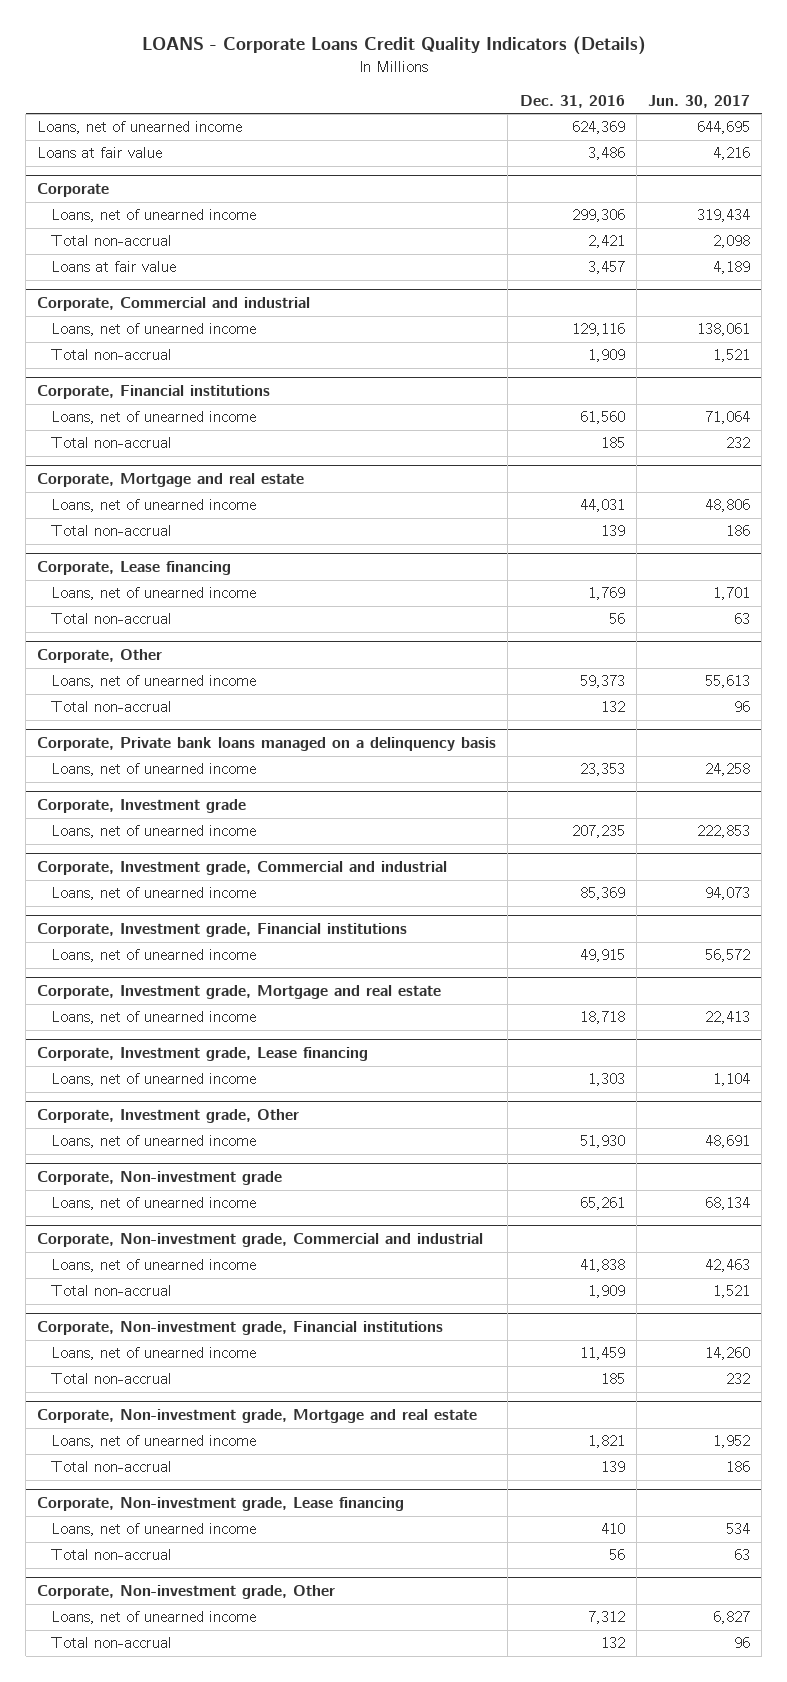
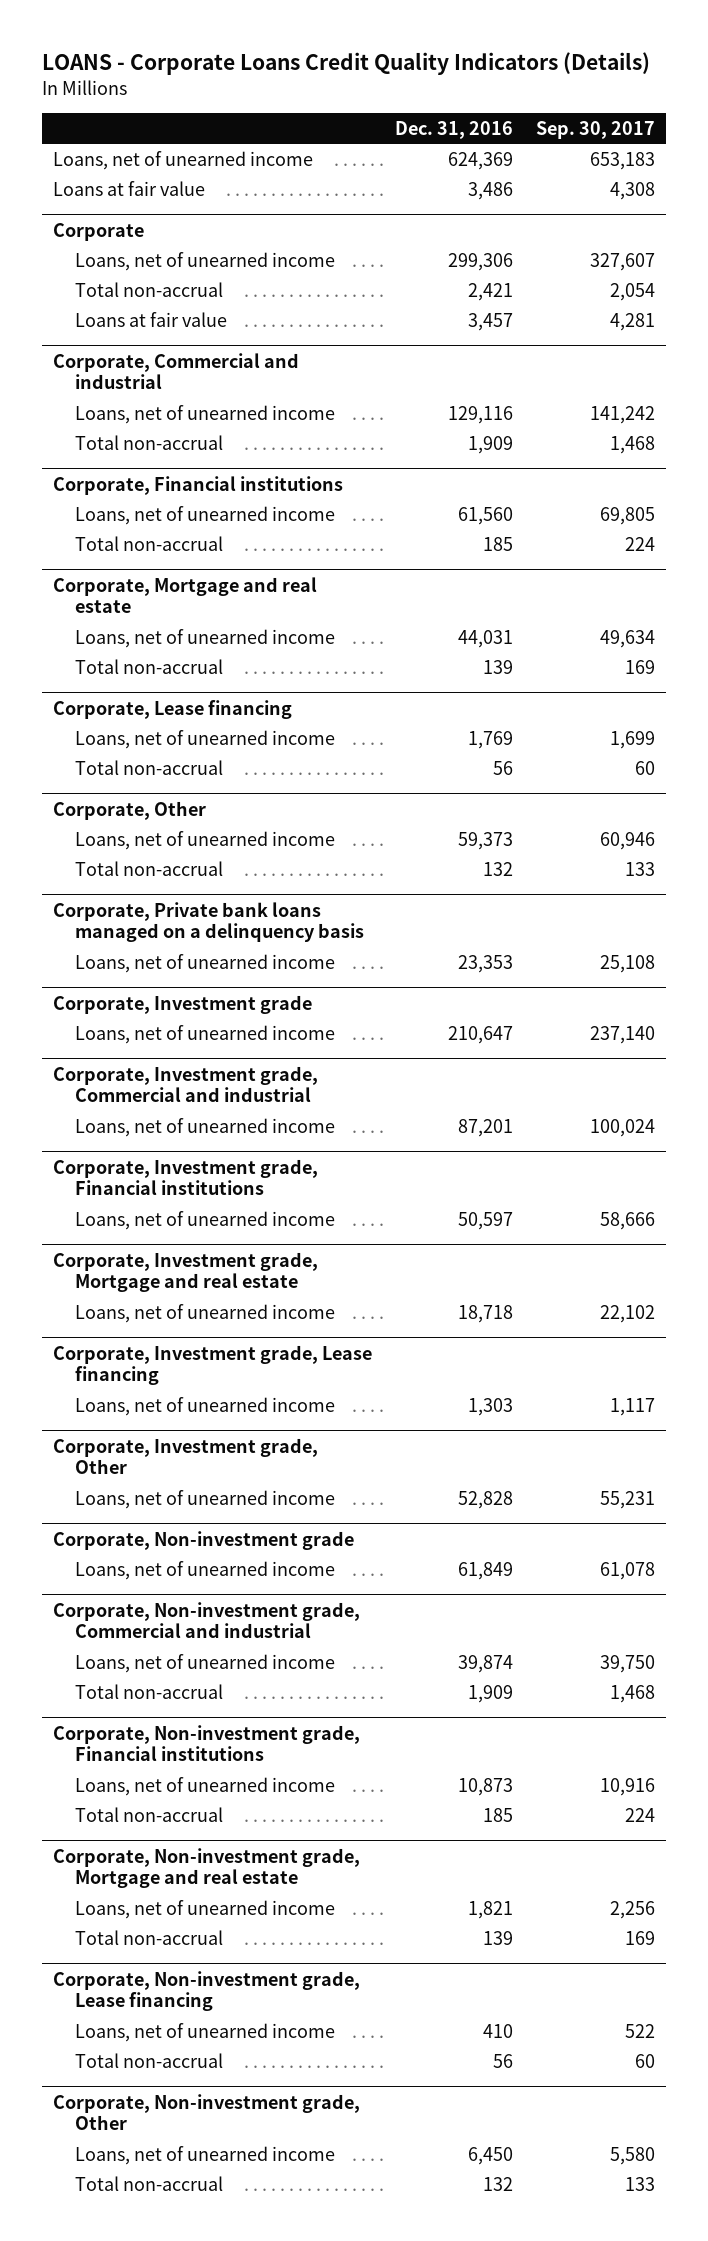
- | Dec. 31, 2016 | Jun. 30, 2017
+ | Dec. 31, 2016 | Sep. 30, 2017
@ Corporate, Investment grade
- Loans, net of unearned income | 207,235 | 222,853
+ Loans, net of unearned income | 210,647 | 237,140
@ Corporate, Investment grade, Commercial and industrial
- Loans, net of unearned income | 85,369 | 94,073
+ Loans, net of unearned income | 87,201 | 100,024
@ Corporate, Investment grade, Financial institutions
- Loans, net of unearned income | 49,915 | 56,572
+ Loans, net of unearned income | 50,597 | 58,666
@ Corporate, Investment grade, Other
- Loans, net of unearned income | 51,930 | 48,691
+ Loans, net of unearned income | 52,828 | 55,231
@ Corporate, Non-investment grade
- Loans, net of unearned income | 65,261 | 68,134
+ Loans, net of unearned income | 61,849 | 61,078
@ Corporate, Non-investment grade, Commercial and industrial
- Loans, net of unearned income | 41,838 | 42,463
+ Loans, net of unearned income | 39,874 | 39,750
@ Corporate, Non-investment grade, Financial institutions
- Loans, net of unearned income | 11,459 | 14,260
+ Loans, net of unearned income | 10,873 | 10,916
@ Corporate, Non-investment grade, Other
- Loans, net of unearned income | 7,312 | 6,827
+ Loans, net of unearned income | 6,450 | 5,580

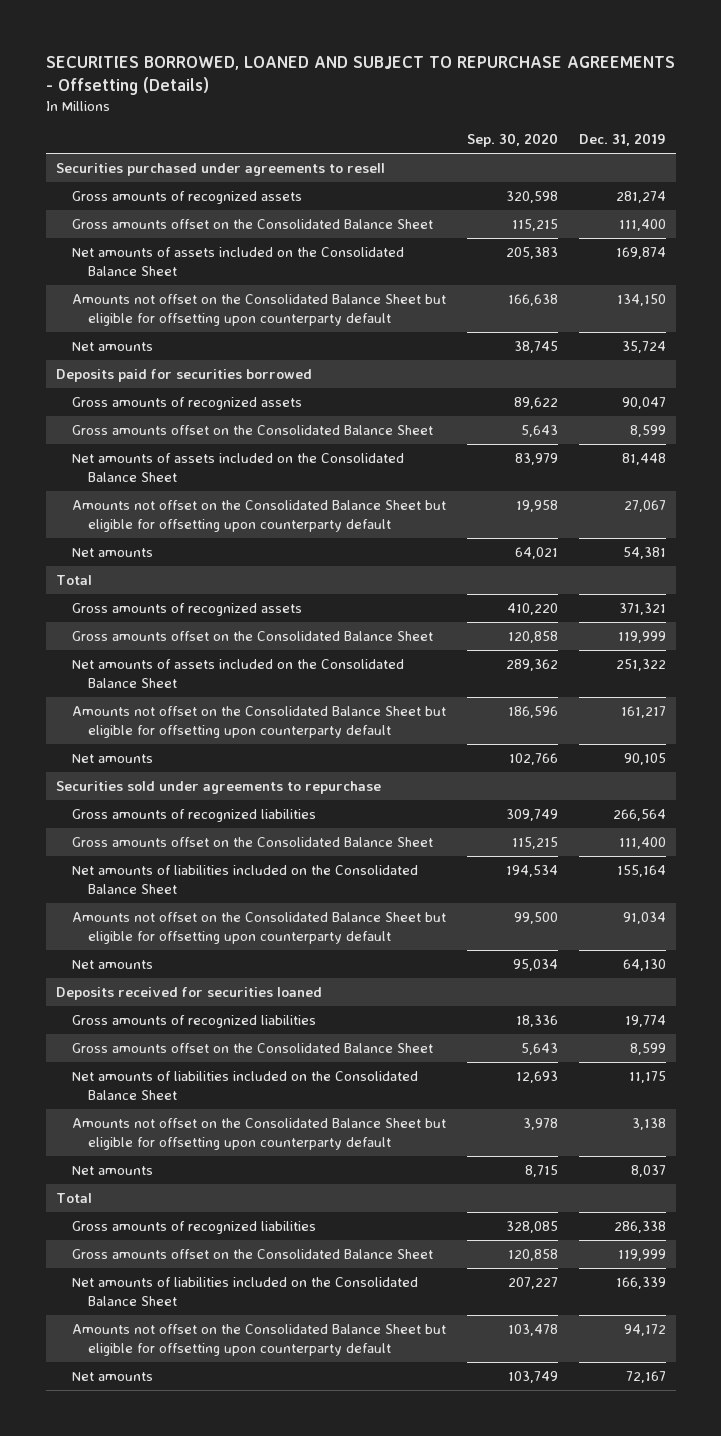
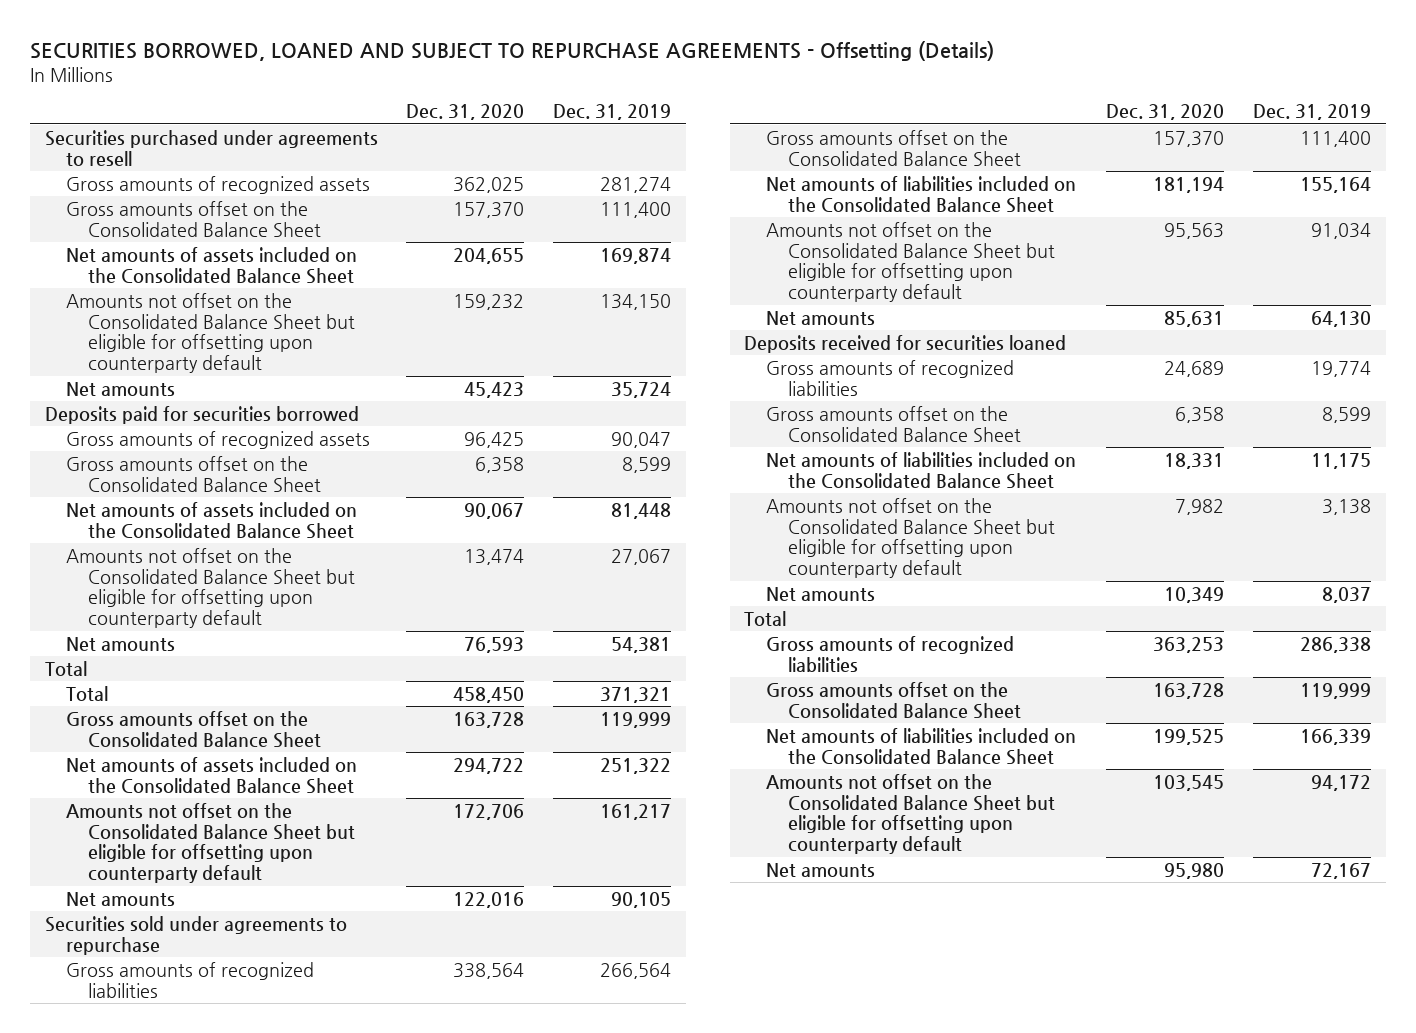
- | Sep. 30, 2020 | Dec. 31, 2019
+ | Dec. 31, 2020 | Dec. 31, 2019
- Gross amounts of recognized assets | 410,220 | 371,321
+ Total | 458,450 | 371,321

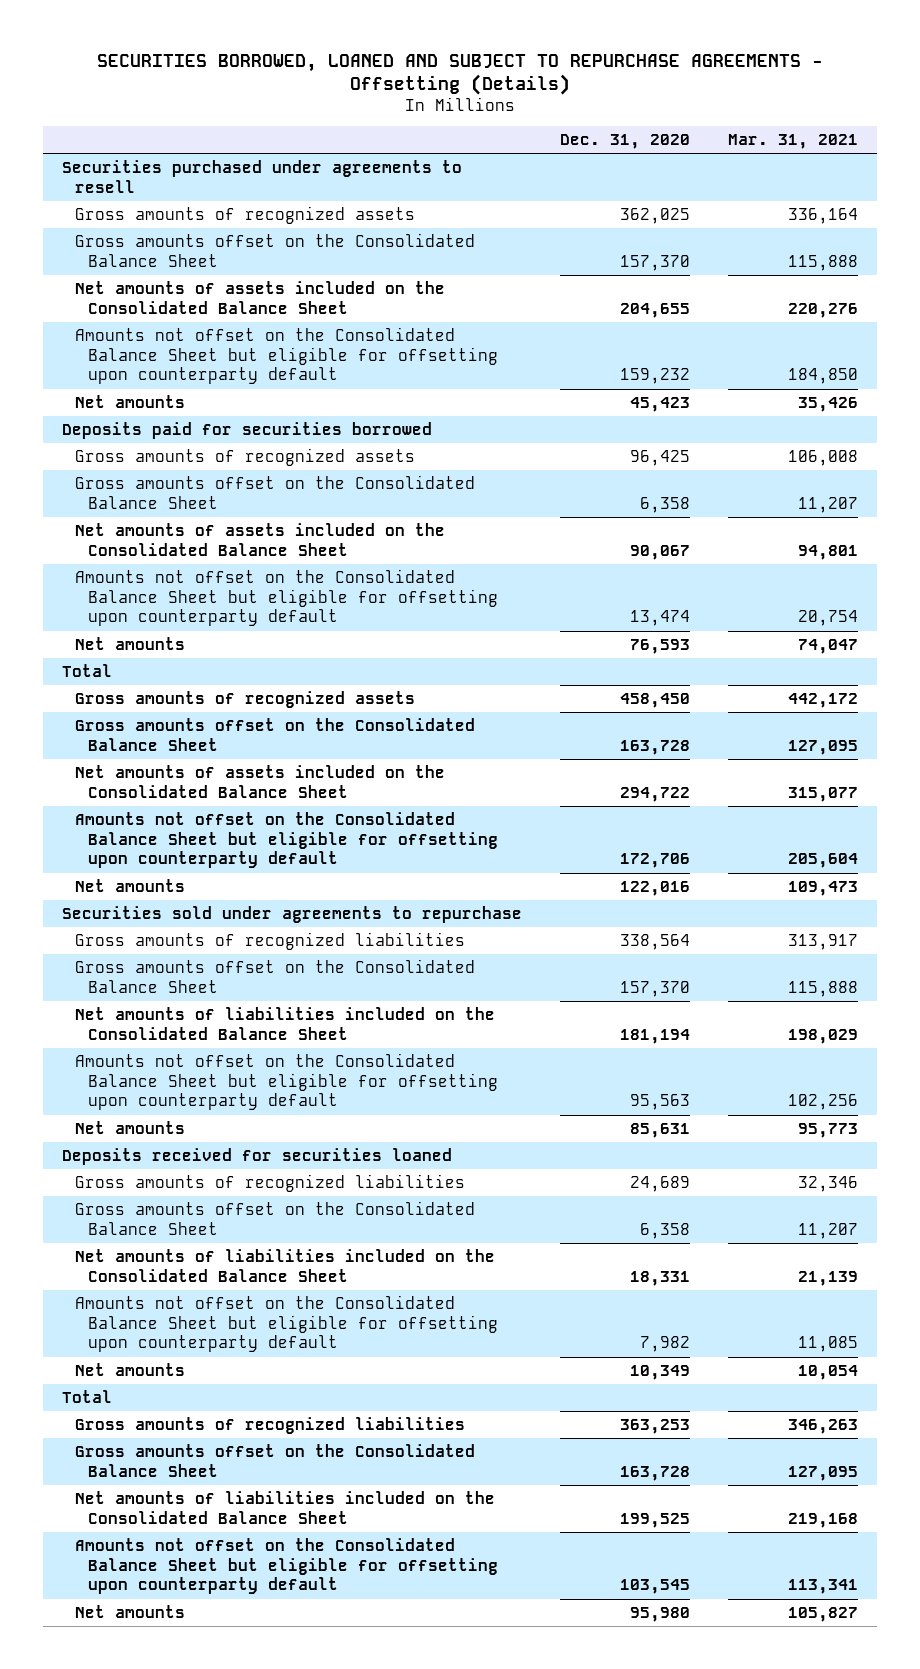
- | Dec. 31, 2020 | Dec. 31, 2019
+ | Dec. 31, 2020 | Mar. 31, 2021
- Total | 458,450 | 371,321
+ Gross amounts of recognized assets | 458,450 | 442,172

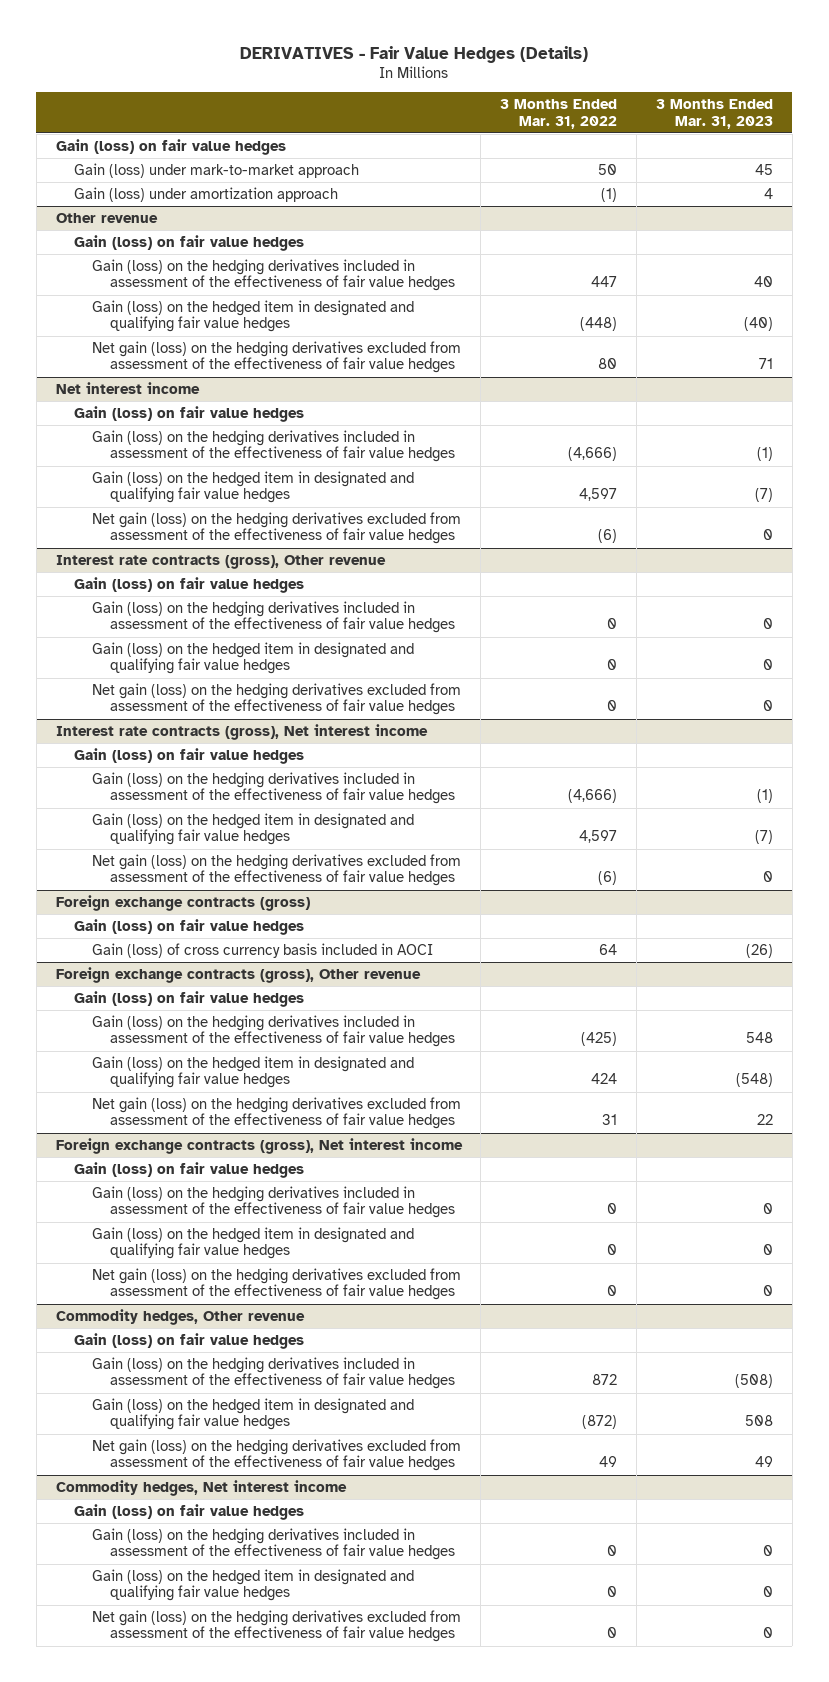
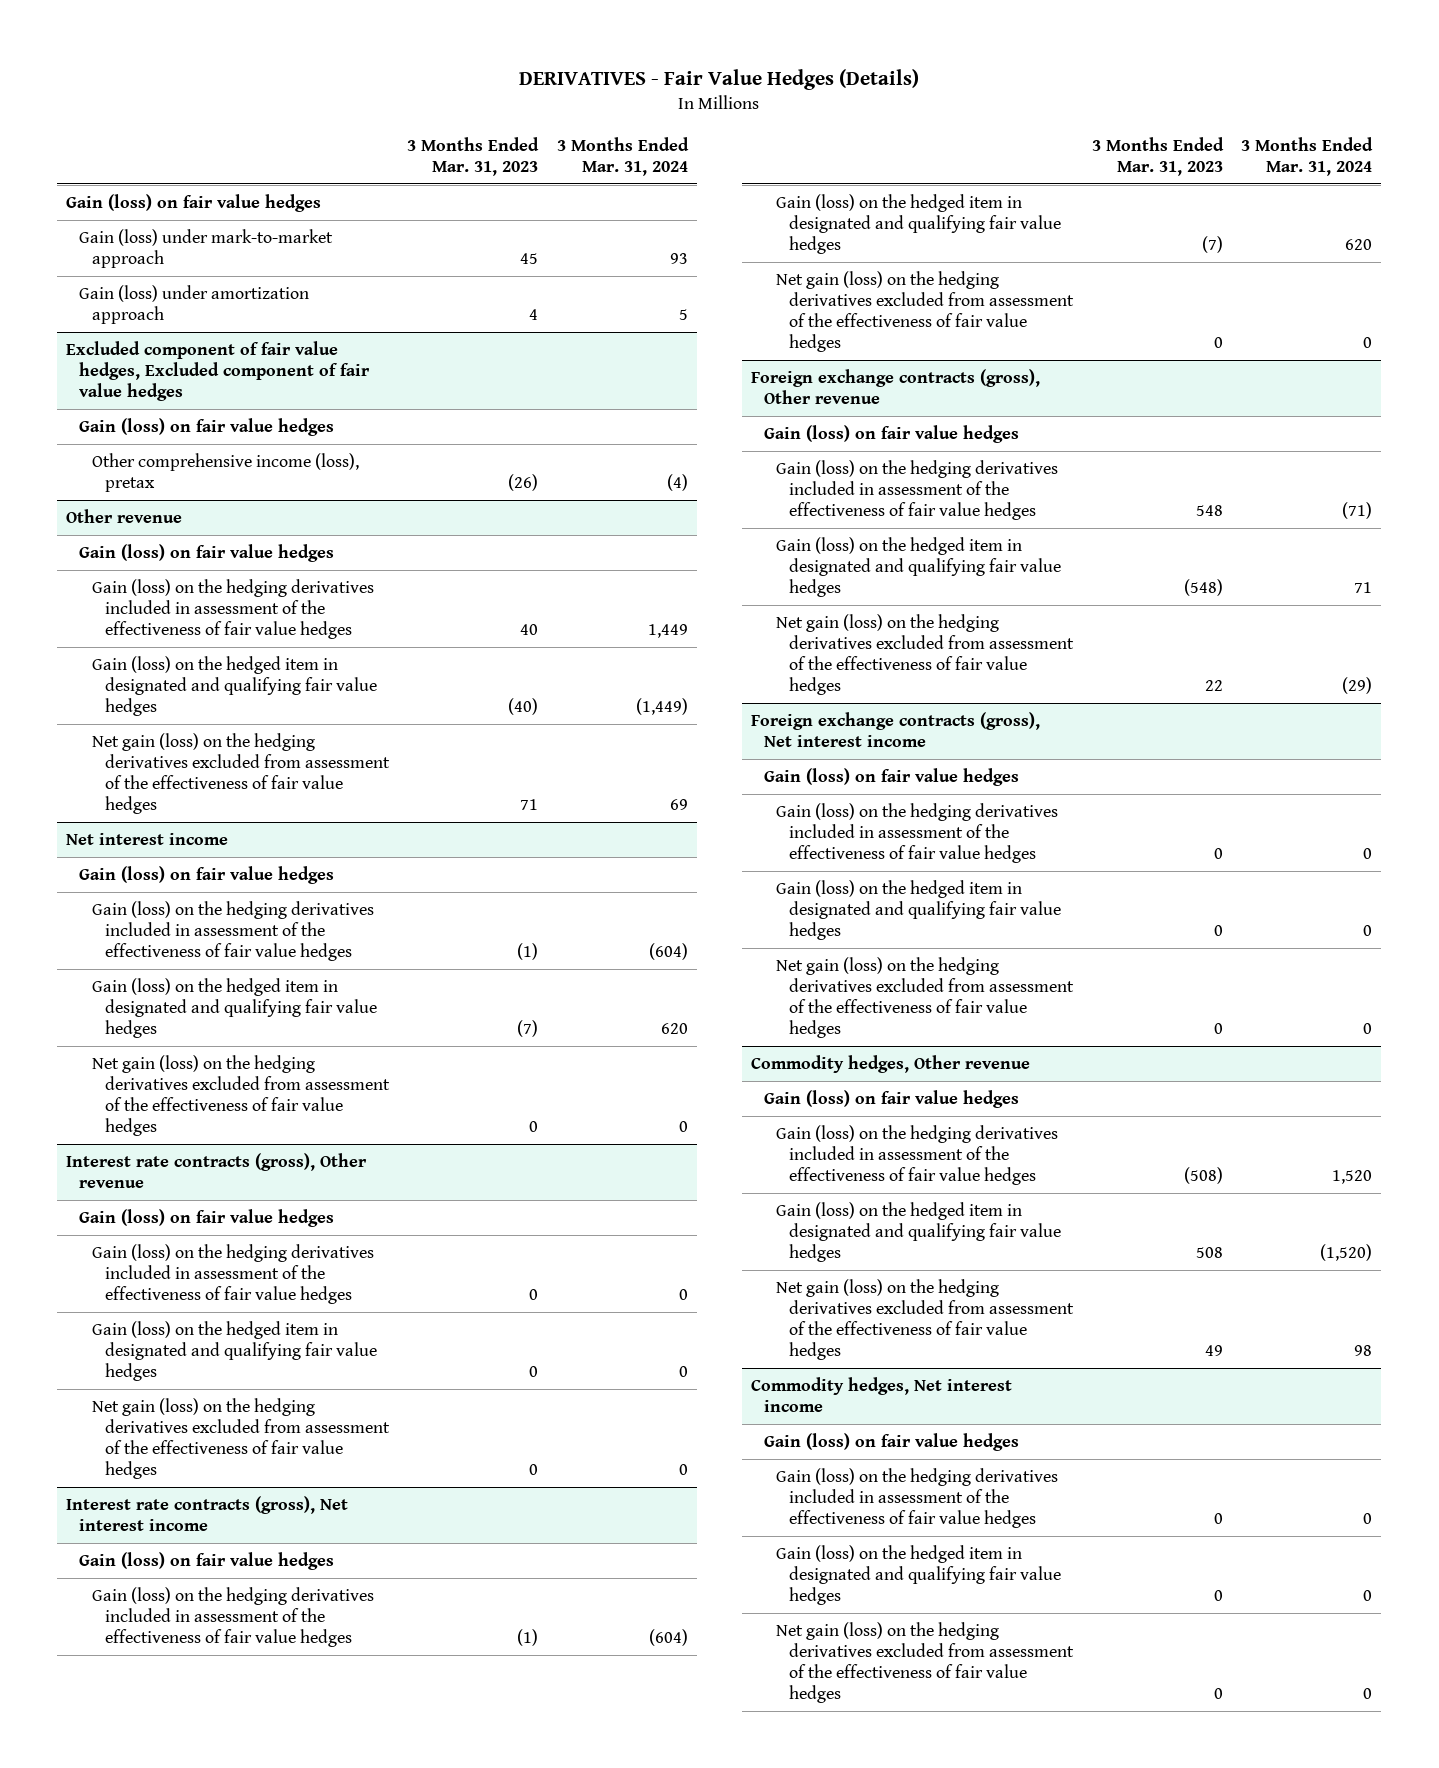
- | 3 Months Ended Mar. 31, 2022 | 3 Months Ended Mar. 31, 2023
+ | 3 Months Ended Mar. 31, 2023 | 3 Months Ended Mar. 31, 2024
+ Excluded component of fair value hedges, Excluded component of fair value hedges
+ Gain (loss) on fair value hedges
+ Other comprehensive income (loss), pretax | (26) | (4)
- Foreign exchange contracts (gross)
- Gain (loss) on fair value hedges
- Gain (loss) of cross currency basis included in AOCI | 64 | (26)

